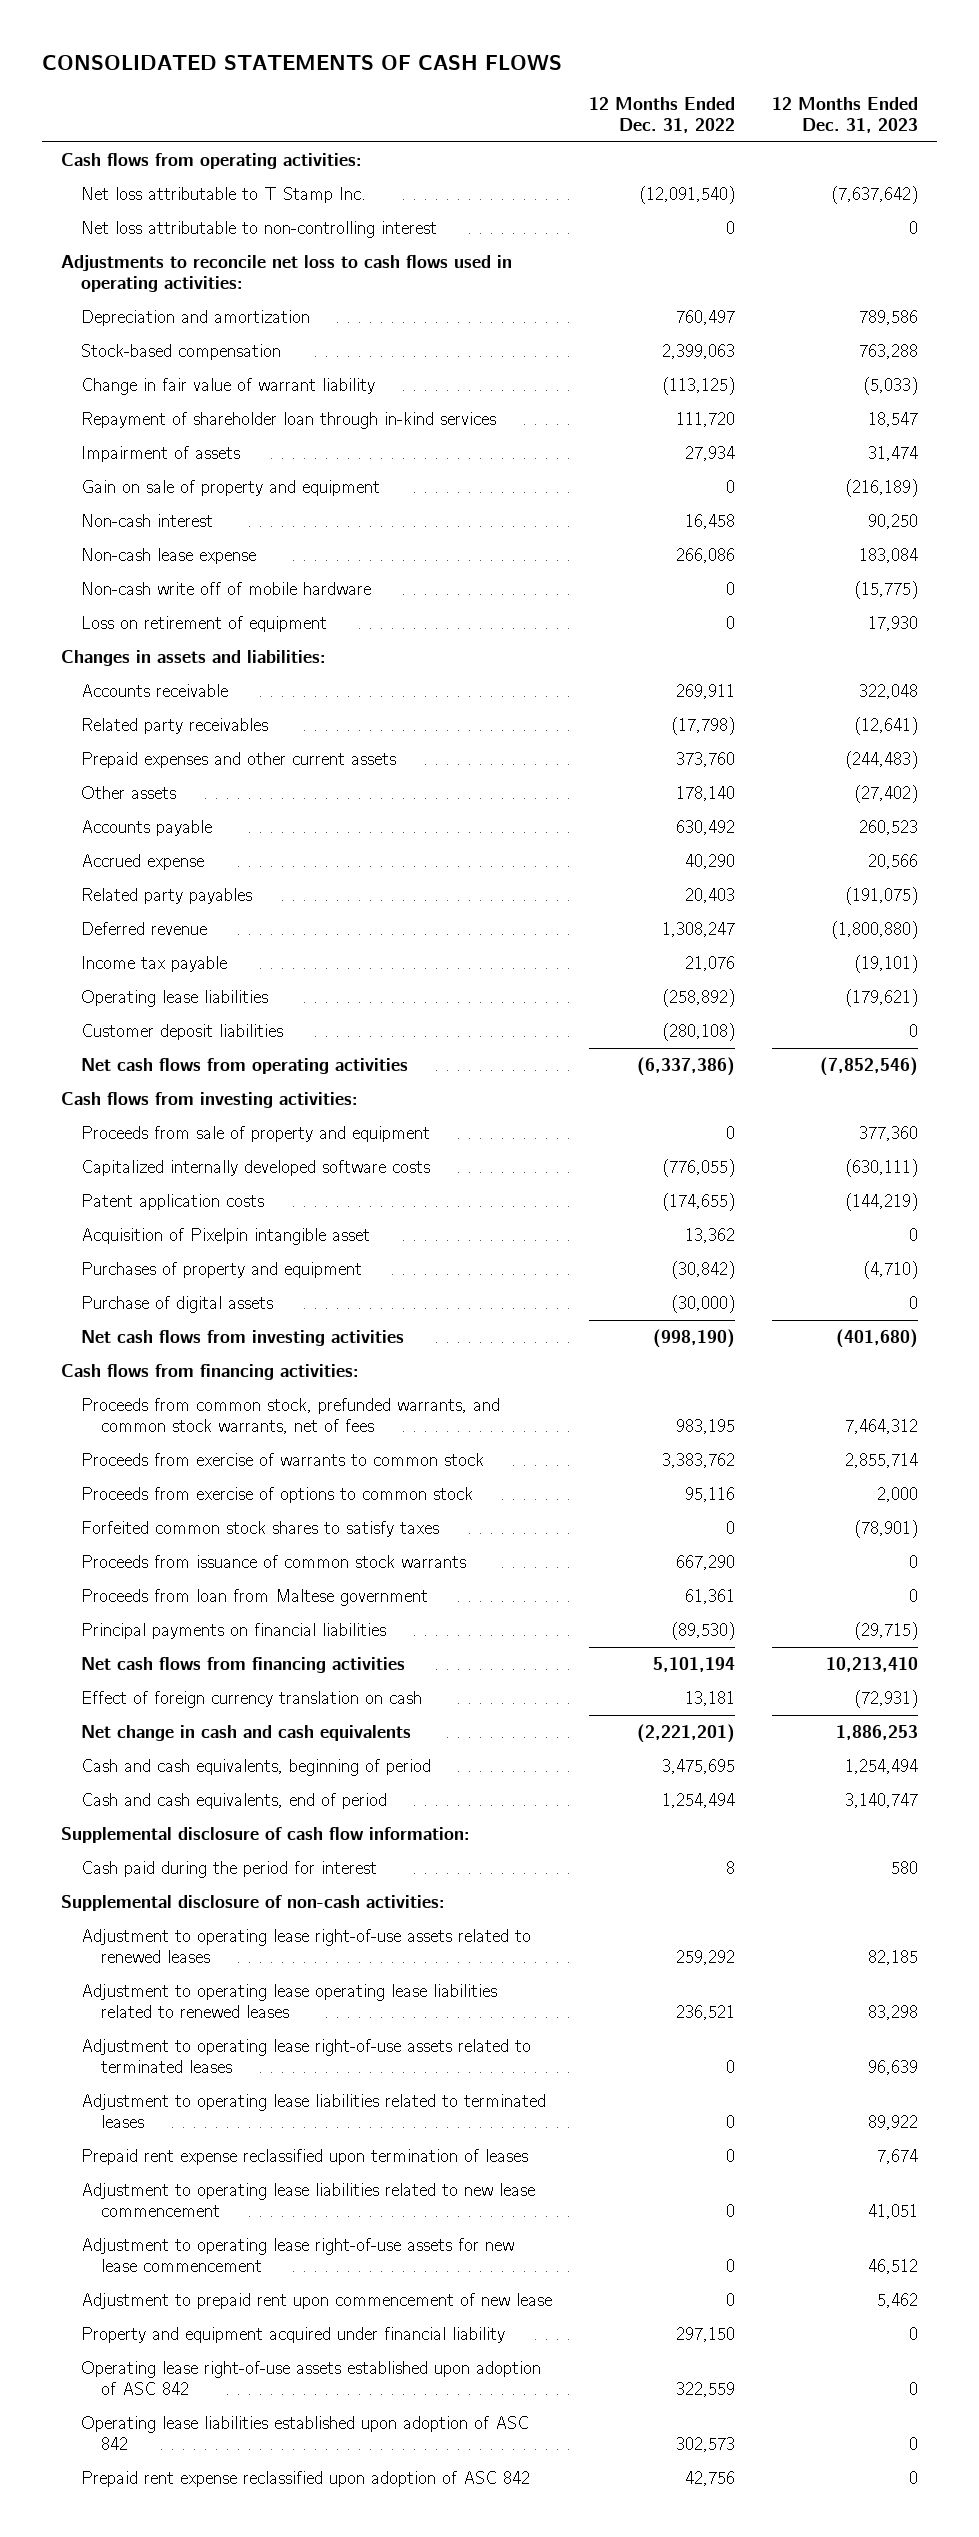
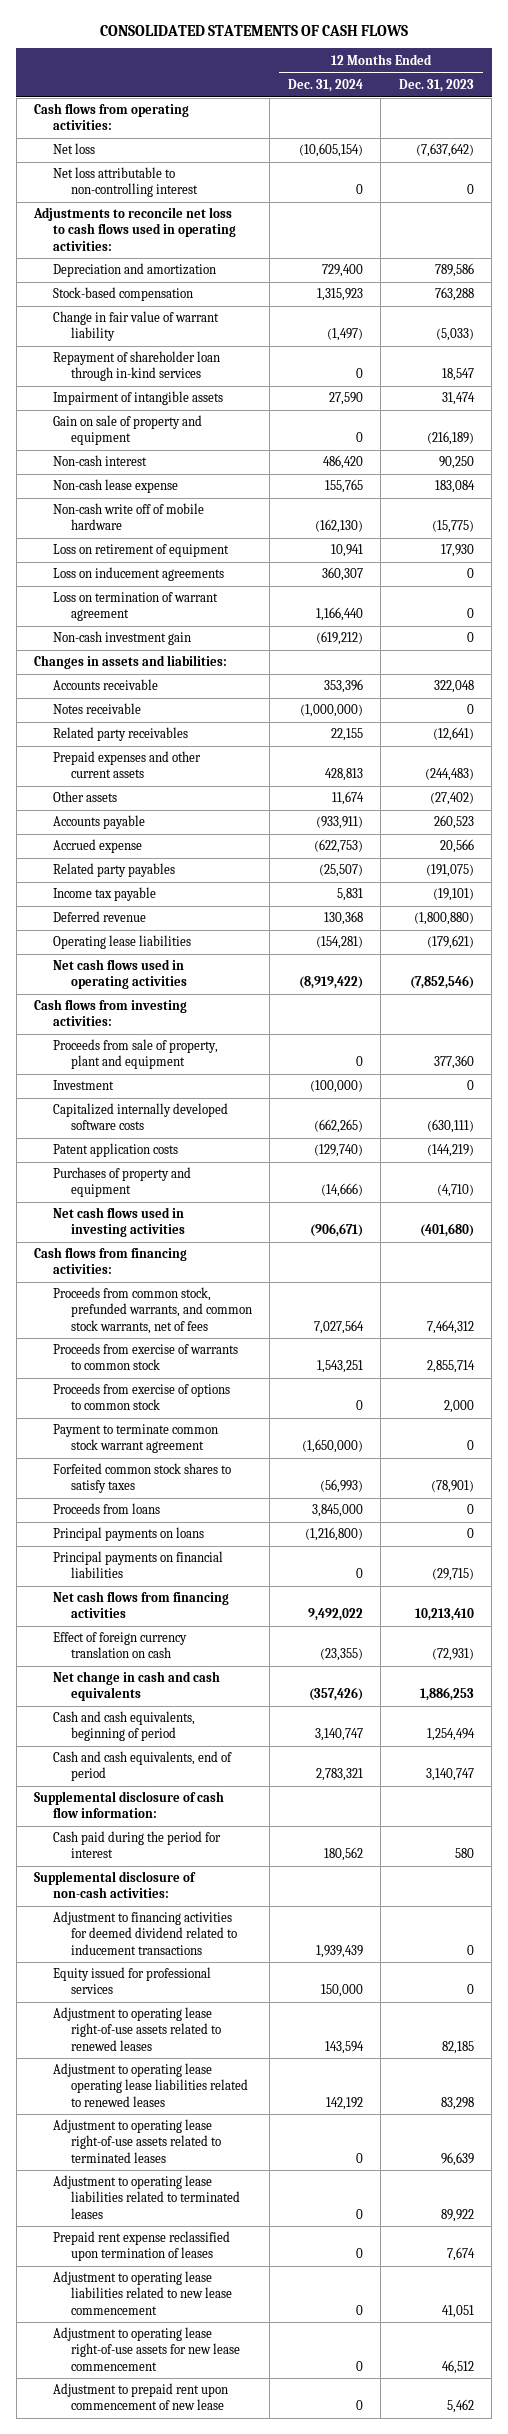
- | 12 Months Ended Dec. 31, 2022 | 12 Months Ended Dec. 31, 2023
+ | 12 Months Ended Dec. 31, 2024 | 12 Months Ended Dec. 31, 2023
- Net loss attributable to T Stamp Inc. | (12,091,540) | (7,637,642)
+ Net loss | (10,605,154) | (7,637,642)
- Impairment of assets | 27,934 | 31,474
+ Impairment of intangible assets | 27,590 | 31,474
+ Loss on inducement agreements | 360,307 | 0
+ Loss on termination of warrant agreement | 1,166,440 | 0
+ Non-cash investment gain | (619,212) | 0
+ Notes receivable | (1,000,000) | 0
moved down: Deferred revenue | 130,368 | (1,800,880)
- Customer deposit liabilities | (280,108) | 0
- Net cash flows from operating activities | (6,337,386) | (7,852,546)
+ Net cash flows used in operating activities | (8,919,422) | (7,852,546)
- Proceeds from sale of property and equipment | 0 | 377,360
+ Proceeds from sale of property, plant and equipment | 0 | 377,360
+ Investment | (100,000) | 0
- Acquisition of Pixelpin intangible asset | 13,362 | 0
- Purchase of digital assets | (30,000) | 0
- Net cash flows from investing activities | (998,190) | (401,680)
+ Net cash flows used in investing activities | (906,671) | (401,680)
+ Payment to terminate common stock warrant agreement | (1,650,000) | 0
- Proceeds from issuance of common stock warrants | 667,290 | 0
- Proceeds from loan from Maltese government | 61,361 | 0
+ Proceeds from loans | 3,845,000 | 0
+ Principal payments on loans | (1,216,800) | 0
+ Adjustment to financing activities for deemed dividend related to inducement transactions | 1,939,439 | 0
+ Equity issued for professional services | 150,000 | 0
- Property and equipment acquired under financial liability | 297,150 | 0
- Operating lease right-of-use assets established upon adoption of ASC 842 | 322,559 | 0
- Operating lease liabilities established upon adoption of ASC 842 | 302,573 | 0
- Prepaid rent expense reclassified upon adoption of ASC 842 | 42,756 | 0

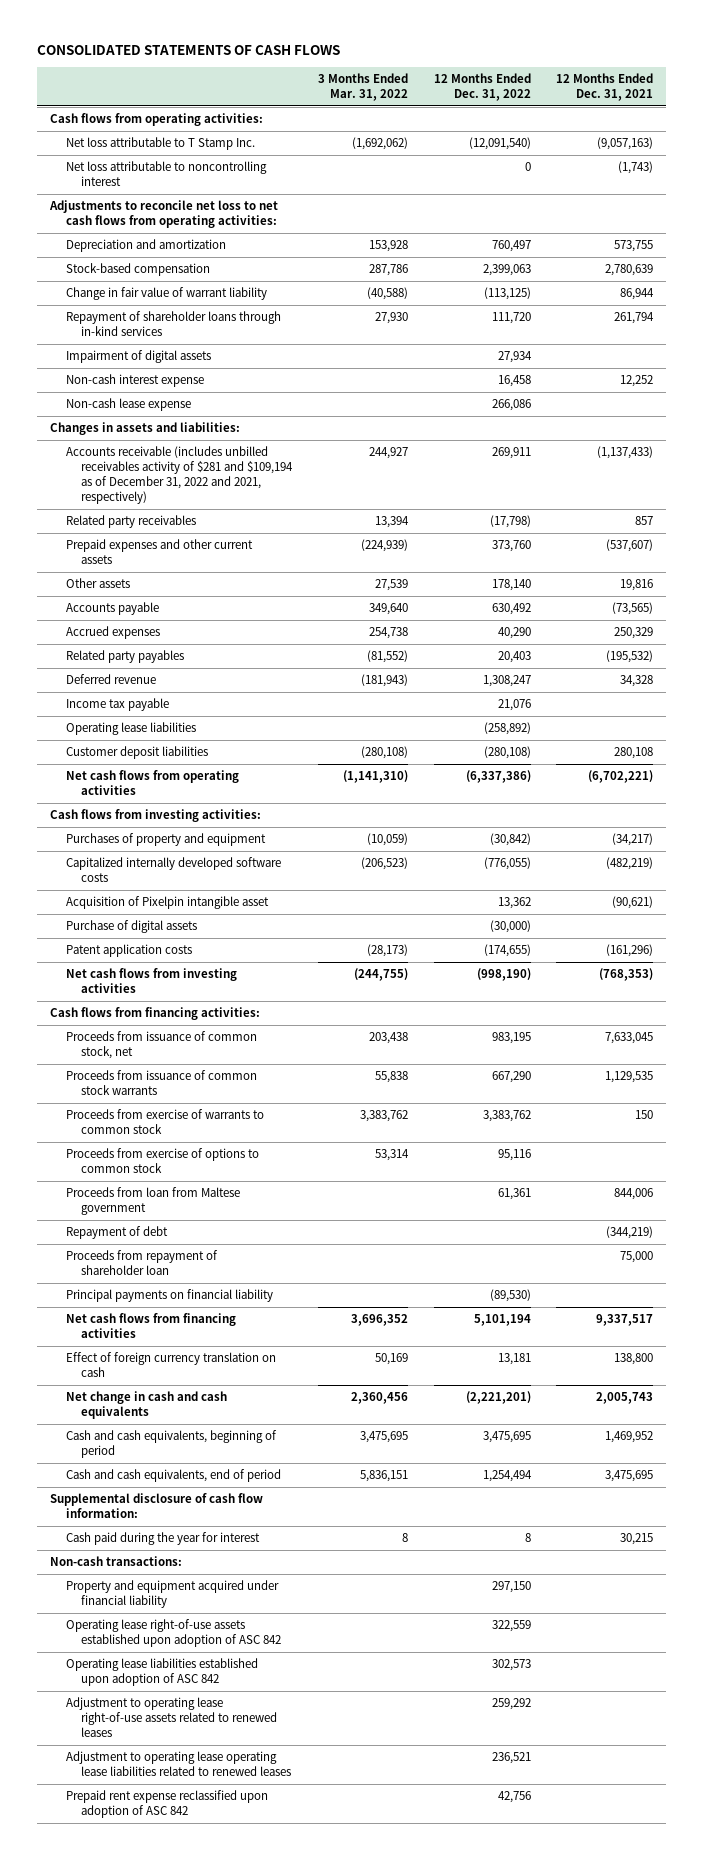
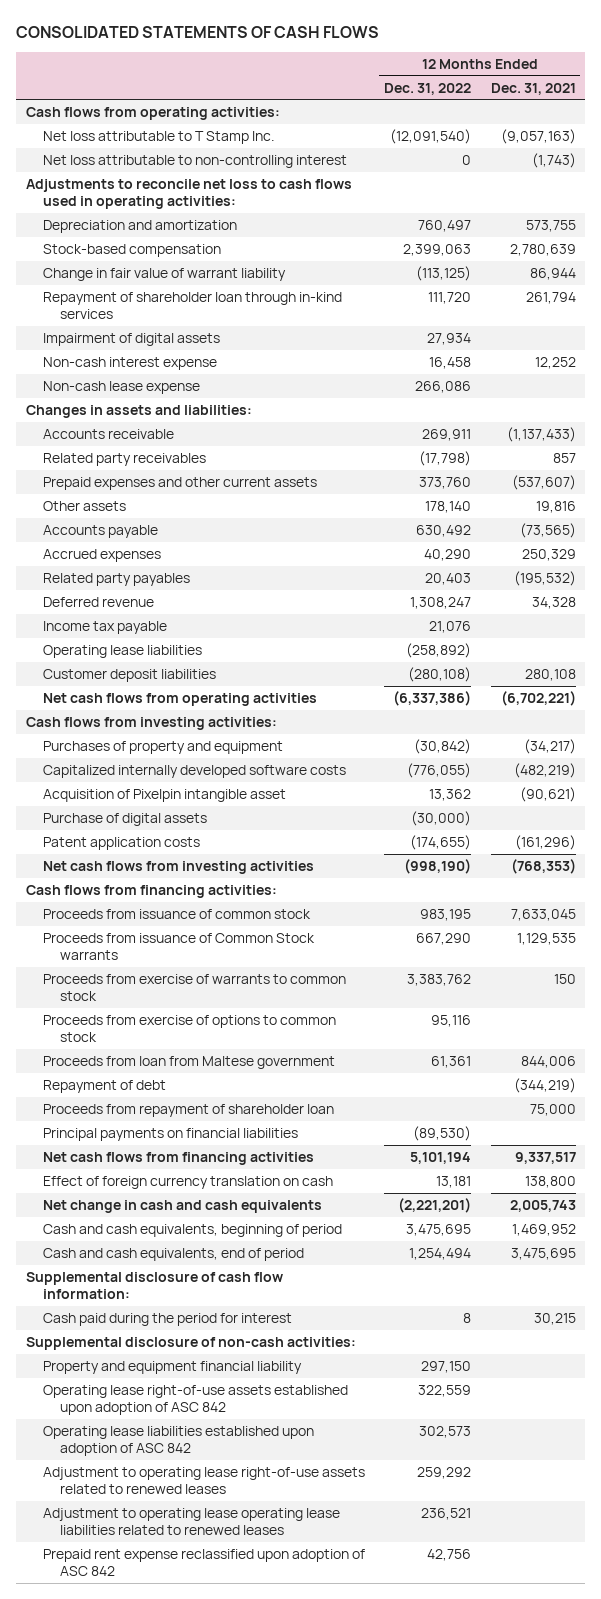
- | 3 Months Ended Mar. 31, 2022 | 12 Months Ended Dec. 31, 2022 | 12 Months Ended Dec. 31, 2021
+ | 12 Months Ended Dec. 31, 2022 | 12 Months Ended Dec. 31, 2021
- Net loss attributable to noncontrolling interest | | 0 | (1,743)
- Adjustments to reconcile net loss to net cash flows from operating activities:
+ Net loss attributable to non-controlling interest | 0 | (1,743)
+ Adjustments to reconcile net loss to cash flows used in operating activities:
- Repayment of shareholder loans through in-kind services | 27,930 | 111,720 | 261,794
+ Repayment of shareholder loan through in-kind services | 111,720 | 261,794
- Accounts receivable (includes unbilled receivables activity of $281 and $109,194 as of December 31, 2022 and 2021, respectively) | 244,927 | 269,911 | (1,137,433)
+ Accounts receivable | 269,911 | (1,137,433)
- Proceeds from issuance of common stock, net | 203,438 | 983,195 | 7,633,045
- Proceeds from issuance of common stock warrants | 55,838 | 667,290 | 1,129,535
+ Proceeds from issuance of common stock | 983,195 | 7,633,045
+ Proceeds from issuance of Common Stock warrants | 667,290 | 1,129,535
- Principal payments on financial liability | | (89,530) |
+ Principal payments on financial liabilities | (89,530) |
- Cash paid during the year for interest | 8 | 8 | 30,215
- Non-cash transactions:
- Property and equipment acquired under financial liability | | 297,150 |
+ Cash paid during the period for interest | 8 | 30,215
+ Supplemental disclosure of non-cash activities:
+ Property and equipment financial liability | 297,150 |

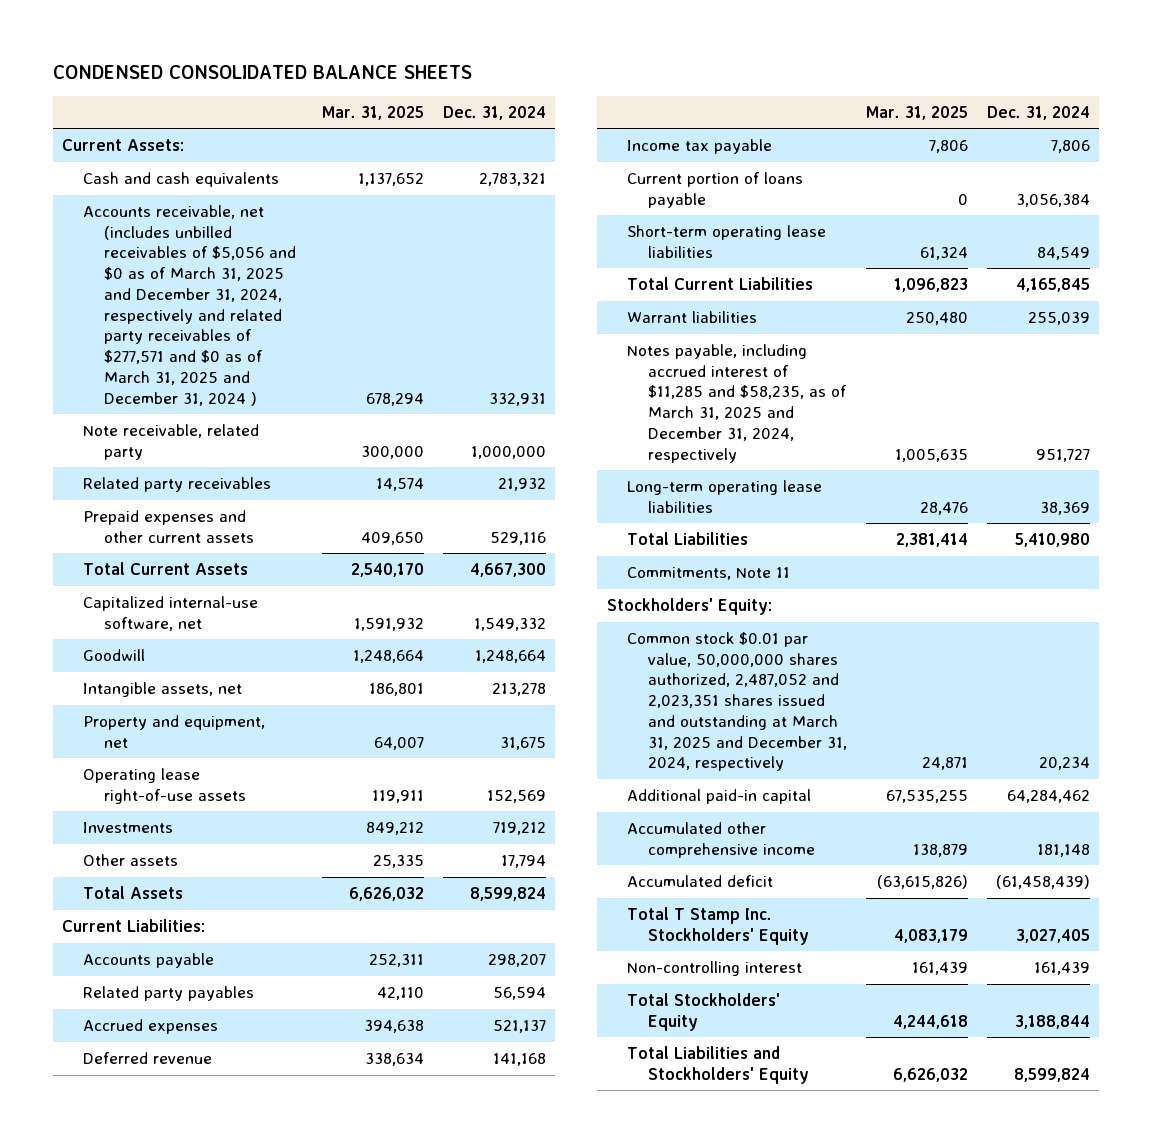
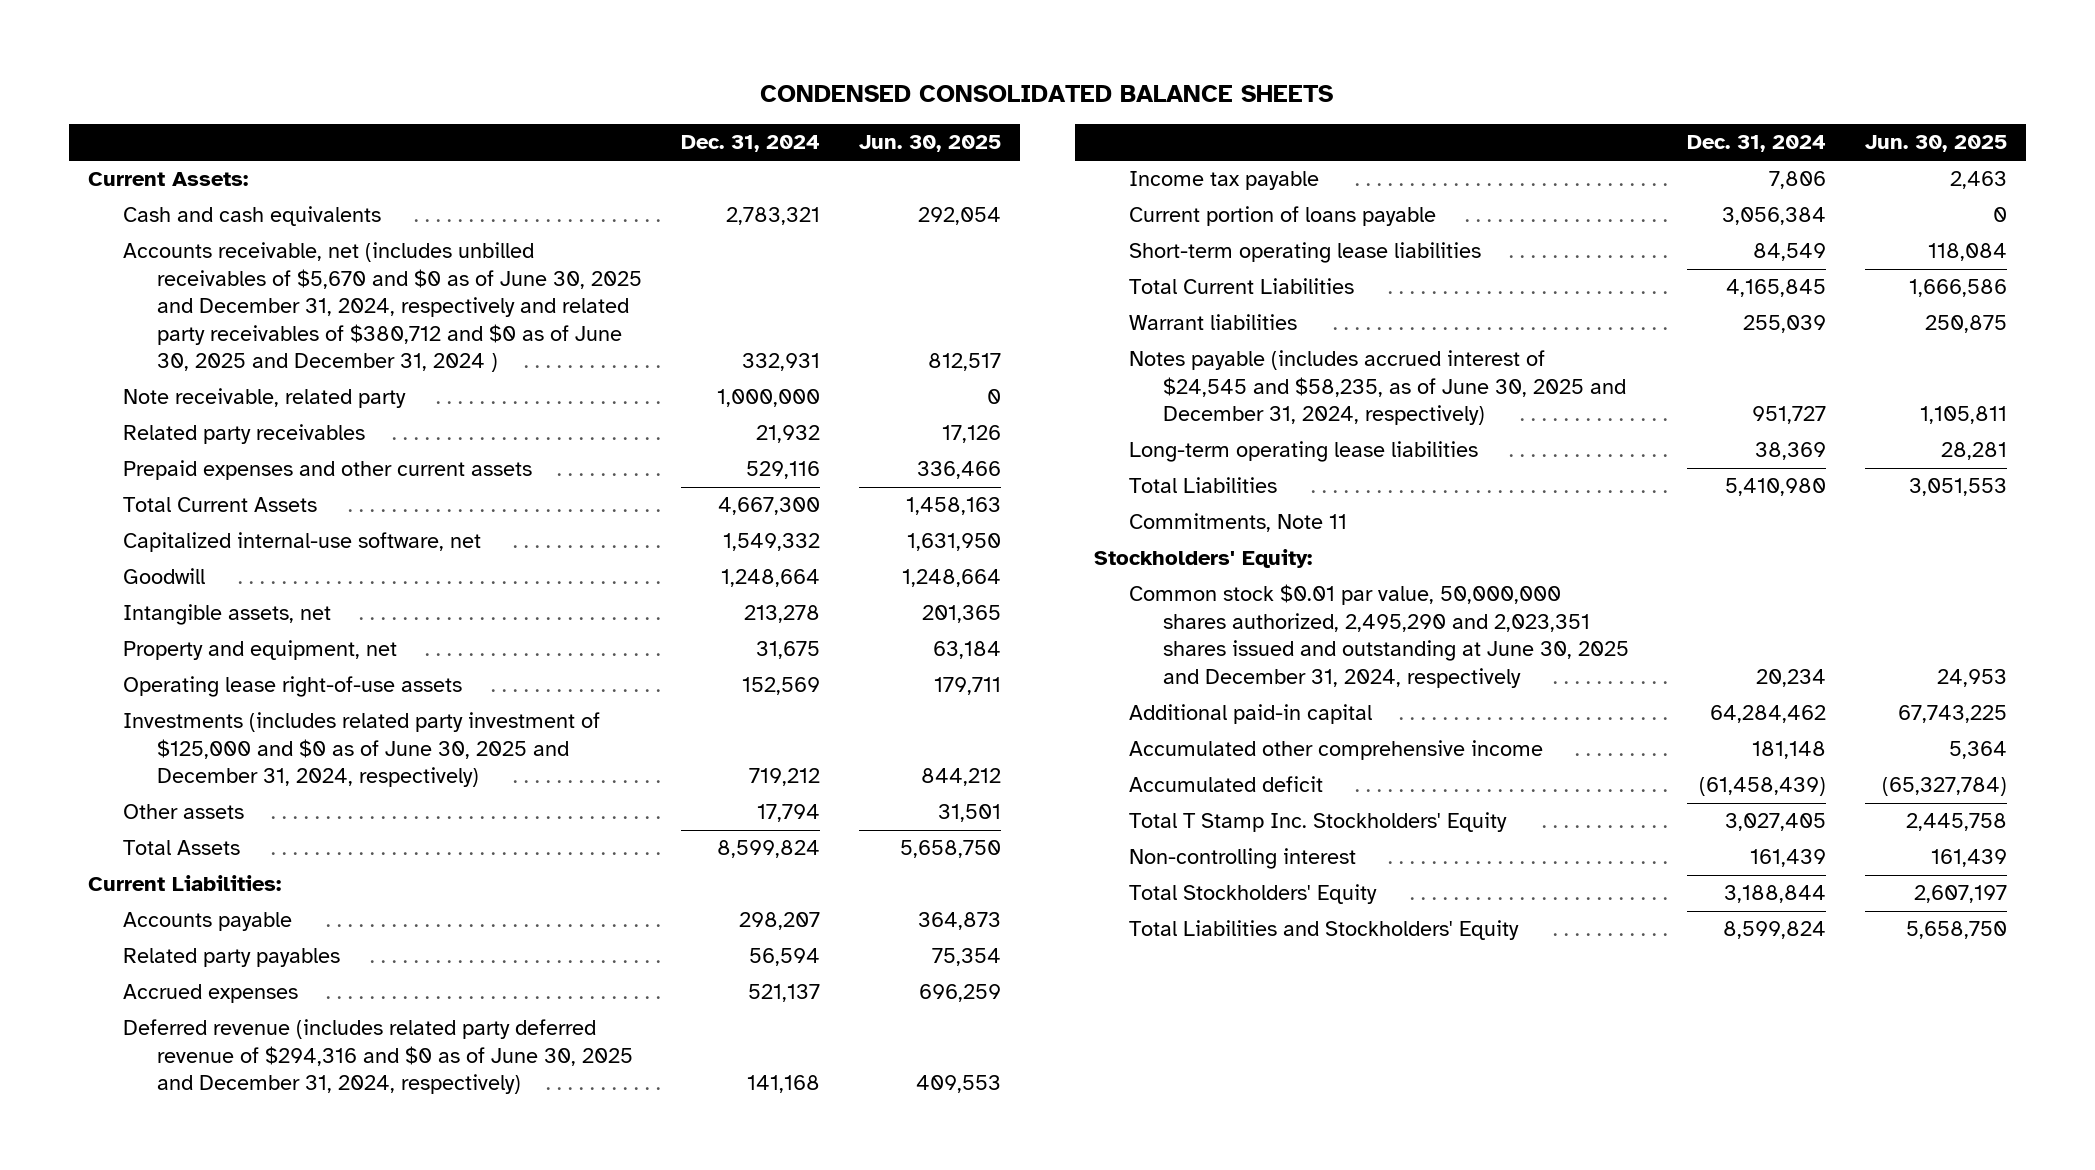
- | Mar. 31, 2025 | Dec. 31, 2024
+ | Dec. 31, 2024 | Jun. 30, 2025
- Accounts receivable, net (includes unbilled receivables of $5,056 and $0 as of March 31, 2025 and December 31, 2024, respectively and related party receivables of $277,571 and $0 as of March 31, 2025 and December 31, 2024 ) | 678,294 | 332,931
+ Accounts receivable, net (includes unbilled receivables of $5,670 and $0 as of June 30, 2025 and December 31, 2024, respectively and related party receivables of $380,712 and $0 as of June 30, 2025 and December 31, 2024 ) | 332,931 | 812,517
- Investments | 849,212 | 719,212
+ Investments (includes related party investment of $125,000 and $0 as of June 30, 2025 and December 31, 2024, respectively) | 719,212 | 844,212
- Deferred revenue | 338,634 | 141,168
+ Deferred revenue (includes related party deferred revenue of $294,316 and $0 as of June 30, 2025 and December 31, 2024, respectively) | 141,168 | 409,553
- Notes payable, including accrued interest of $11,285 and $58,235, as of March 31, 2025 and December 31, 2024, respectively | 1,005,635 | 951,727
+ Notes payable (includes accrued interest of $24,545 and $58,235, as of June 30, 2025 and December 31, 2024, respectively) | 951,727 | 1,105,811
- Common stock $0.01 par value, 50,000,000 shares authorized, 2,487,052 and 2,023,351 shares issued and outstanding at March 31, 2025 and December 31, 2024, respectively | 24,871 | 20,234
+ Common stock $0.01 par value, 50,000,000 shares authorized, 2,495,290 and 2,023,351 shares issued and outstanding at June 30, 2025 and December 31, 2024, respectively | 20,234 | 24,953

